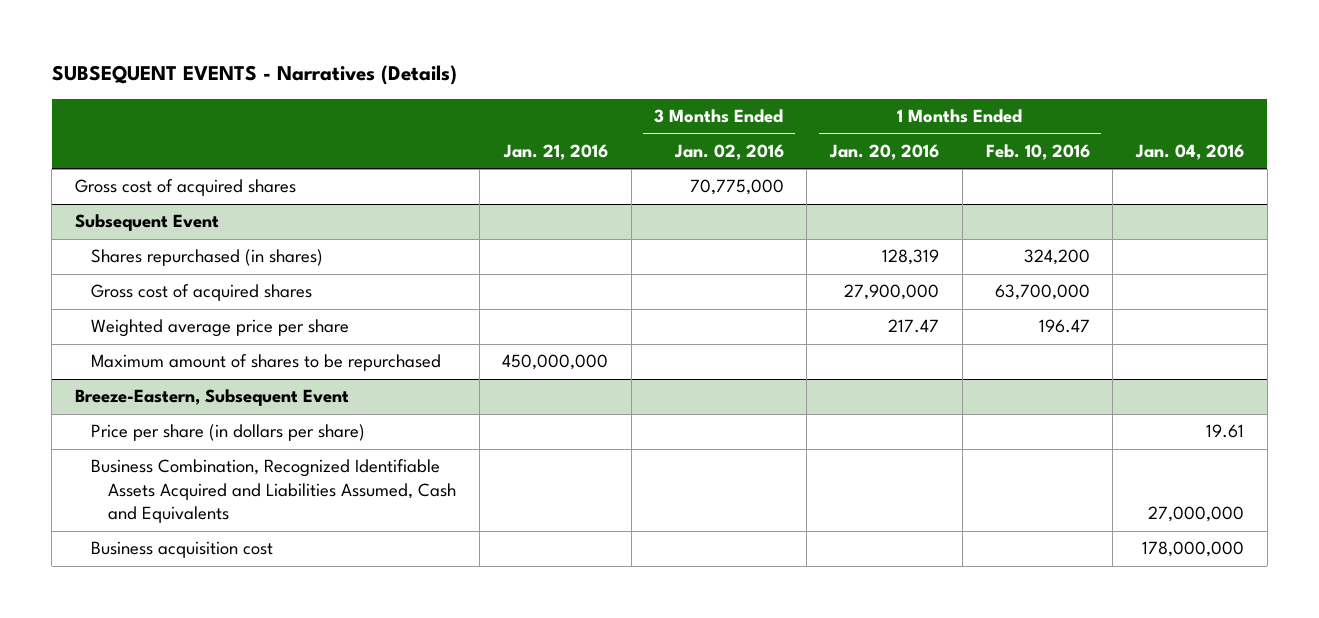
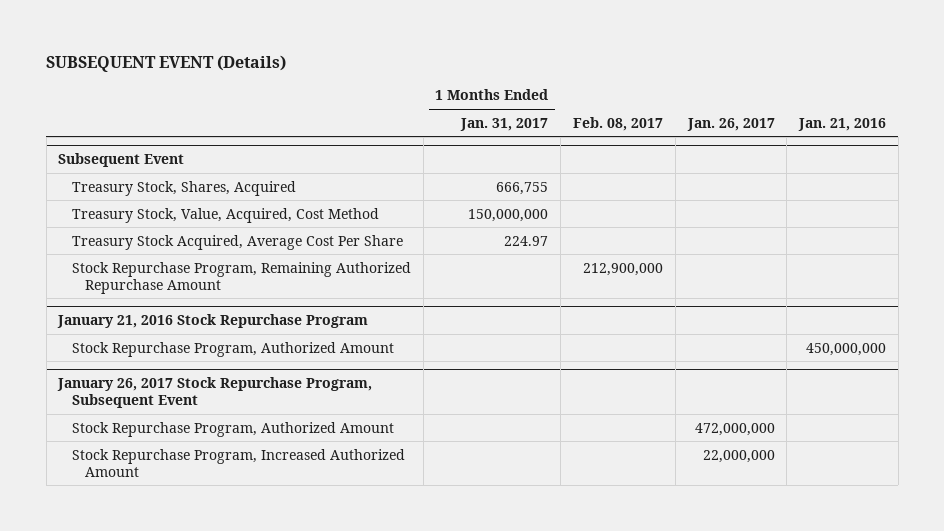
- SUBSEQUENT EVENTS - Narratives (Details)
+ SUBSEQUENT EVENT (Details)
- | Jan. 21, 2016 | 3 Months Ended Jan. 02, 2016 | 1 Months Ended Jan. 20, 2016 | 1 Months Ended Feb. 10, 2016 | Jan. 04, 2016
+ | 1 Months Ended Jan. 31, 2017 | Feb. 08, 2017 | Jan. 26, 2017 | Jan. 21, 2016
- Gross cost of acquired shares | | 70,775,000 | | |
@ Subsequent Event
- Shares repurchased (in shares) | | | 128,319 | 324,200 |
- Gross cost of acquired shares | | | 27,900,000 | 63,700,000 |
- Weighted average price per share | | | 217.47 | 196.47 |
- Maximum amount of shares to be repurchased | 450,000,000 | | | |
- Breeze-Eastern, Subsequent Event
- Price per share (in dollars per share) | | | | | 19.61
- Business Combination, Recognized Identifiable Assets Acquired and Liabilities Assumed, Cash and Equivalents | | | | | 27,000,000
- Business acquisition cost | | | | | 178,000,000
@ Subsequent Event
+ Treasury Stock, Shares, Acquired | 666,755 | | |
+ Treasury Stock, Value, Acquired, Cost Method | 150,000,000 | | |
+ Treasury Stock Acquired, Average Cost Per Share | 224.97 | | |
+ Stock Repurchase Program, Remaining Authorized Repurchase Amount | | 212,900,000 | |
+ January 21, 2016 Stock Repurchase Program
+ Stock Repurchase Program, Authorized Amount | | | | 450,000,000
+ January 26, 2017 Stock Repurchase Program, Subsequent Event
+ Stock Repurchase Program, Authorized Amount | | | 472,000,000 |
+ Stock Repurchase Program, Increased Authorized Amount | | | 22,000,000 |

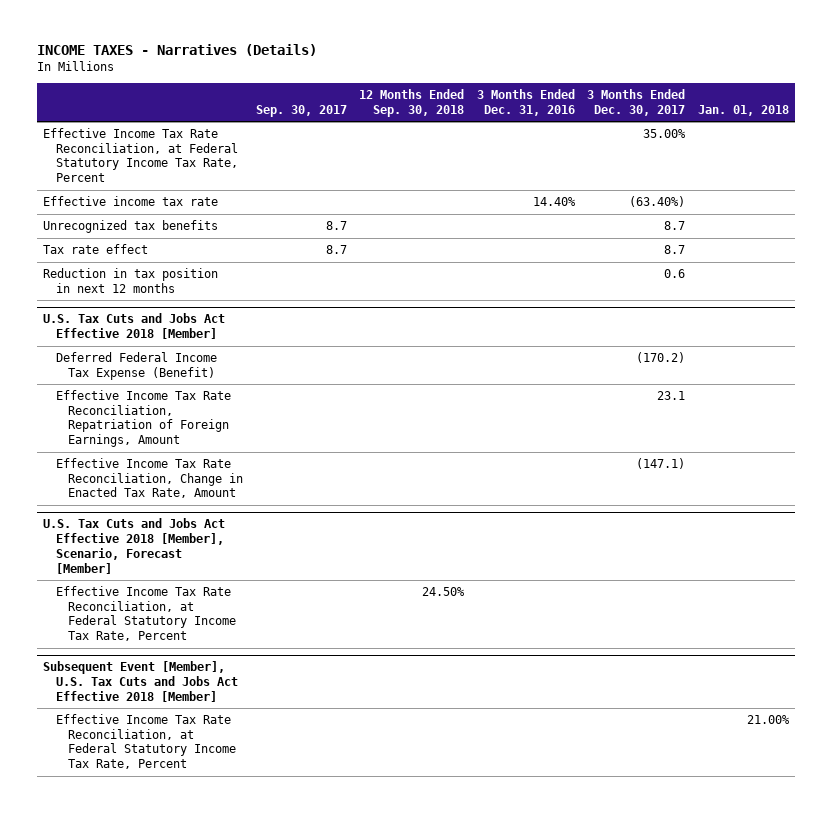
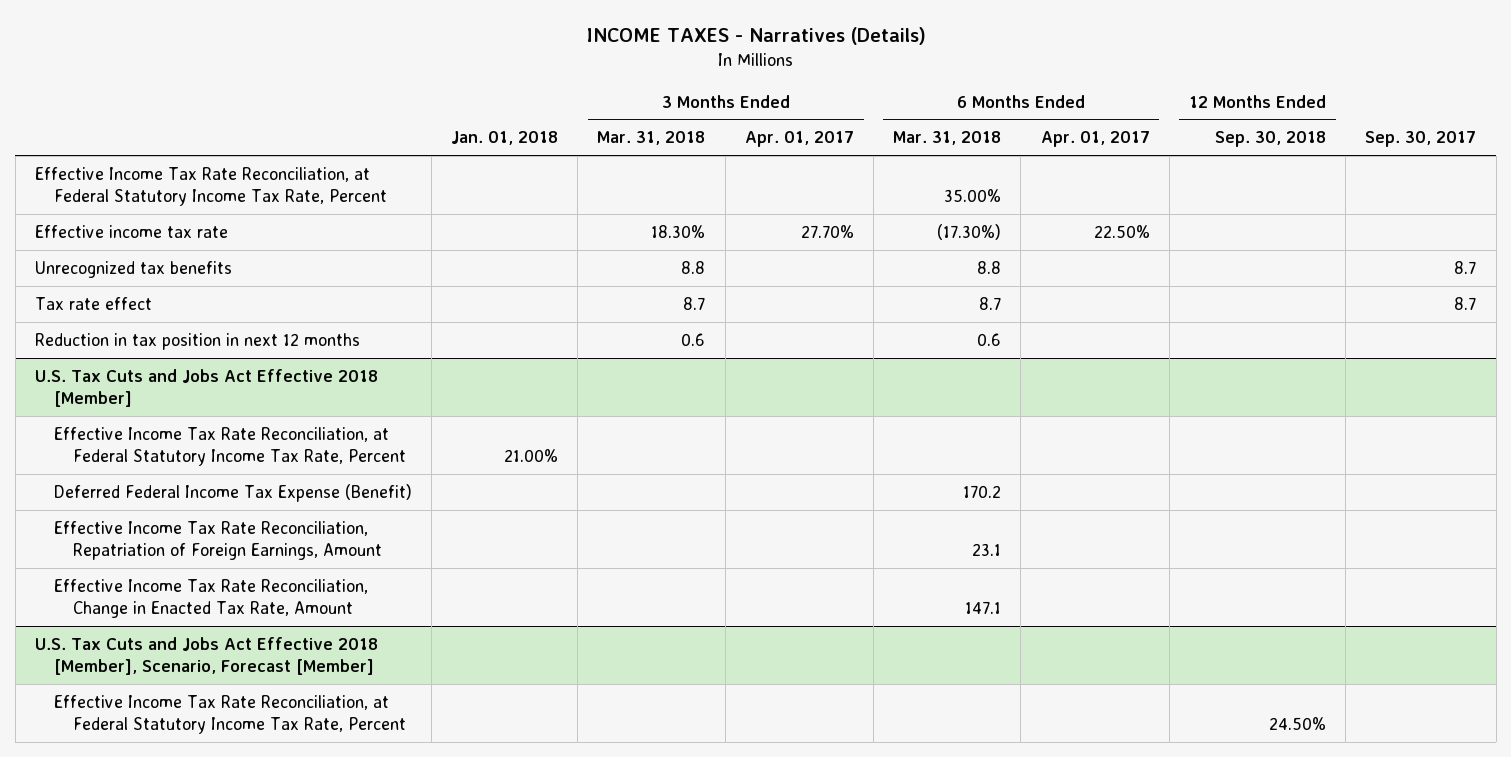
- | Sep. 30, 2017 | 12 Months Ended Sep. 30, 2018 | 3 Months Ended Dec. 31, 2016 | 3 Months Ended Dec. 30, 2017 | Jan. 01, 2018
+ | Jan. 01, 2018 | 3 Months Ended Mar. 31, 2018 | 3 Months Ended Apr. 01, 2017 | 6 Months Ended Mar. 31, 2018 | 6 Months Ended Apr. 01, 2017 | 12 Months Ended Sep. 30, 2018 | Sep. 30, 2017
@ U.S. Tax Cuts and Jobs Act Effective 2018 [Member]
+ Effective Income Tax Rate Reconciliation, at Federal Statutory Income Tax Rate, Percent | 21.00% | | | | | |
- Subsequent Event [Member], U.S. Tax Cuts and Jobs Act Effective 2018 [Member]
- Effective Income Tax Rate Reconciliation, at Federal Statutory Income Tax Rate, Percent | | | | | 21.00%

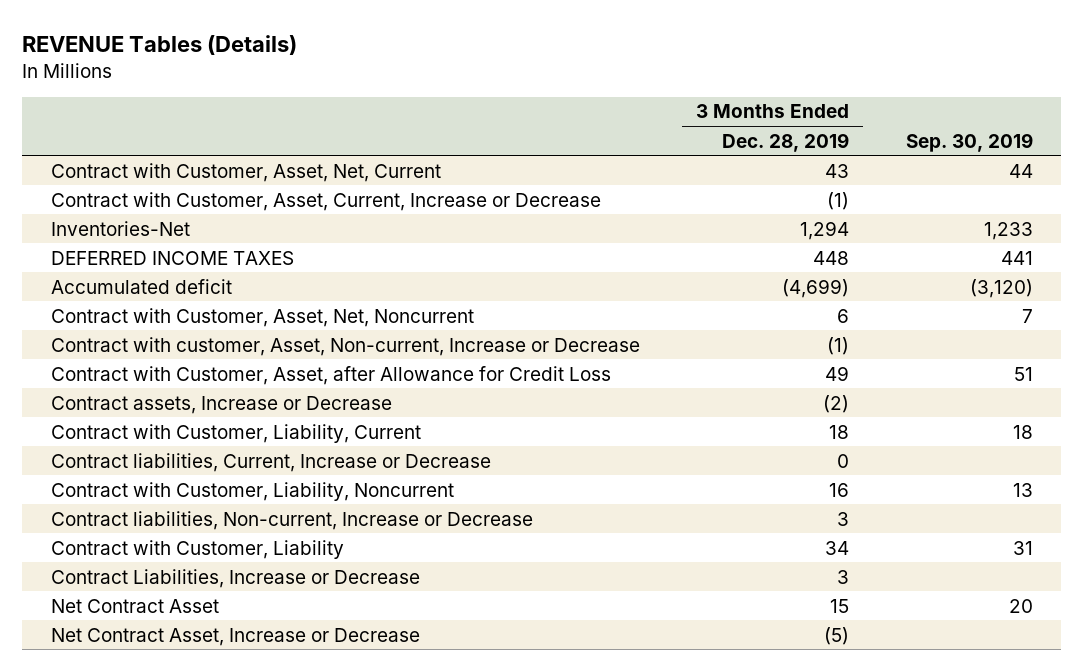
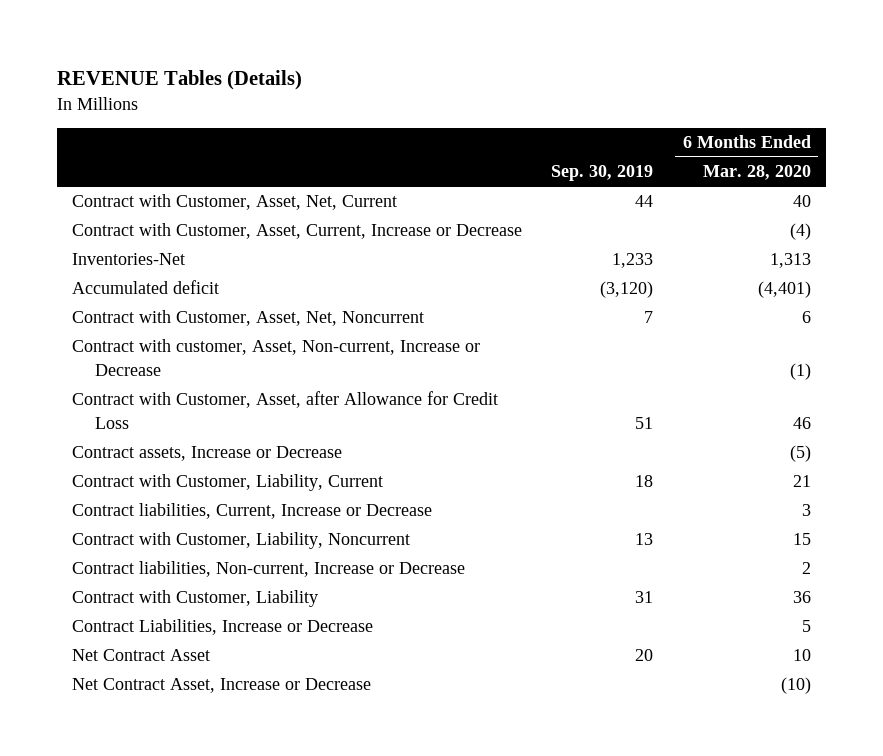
- | 3 Months Ended Dec. 28, 2019 | Sep. 30, 2019
+ | Sep. 30, 2019 | 6 Months Ended Mar. 28, 2020
- DEFERRED INCOME TAXES | 448 | 441

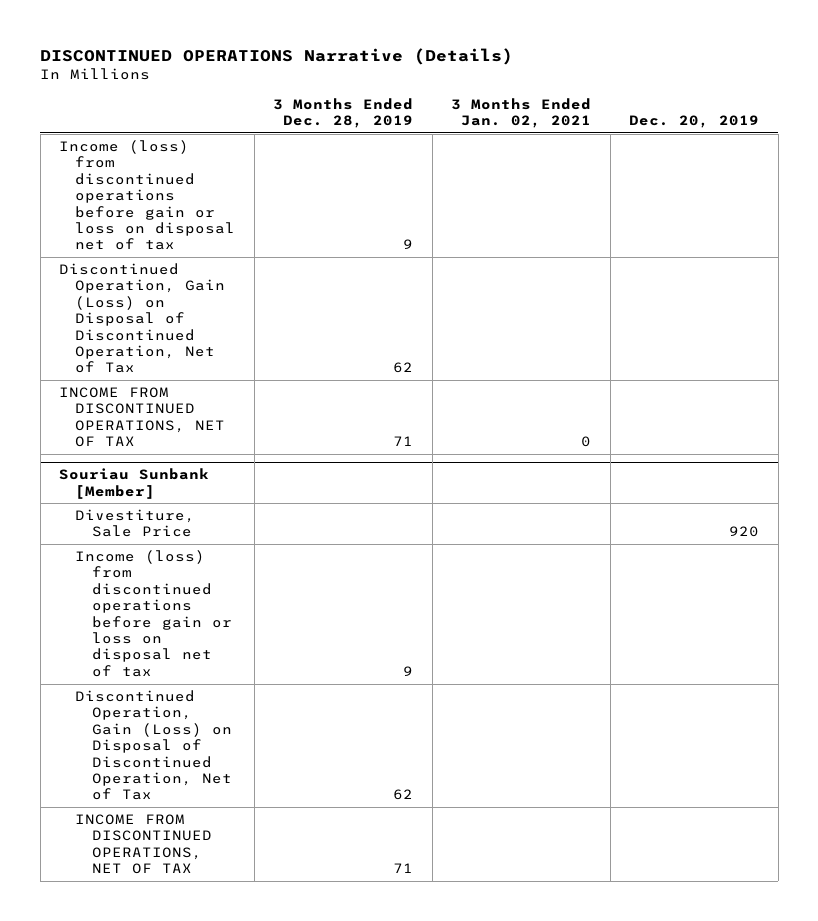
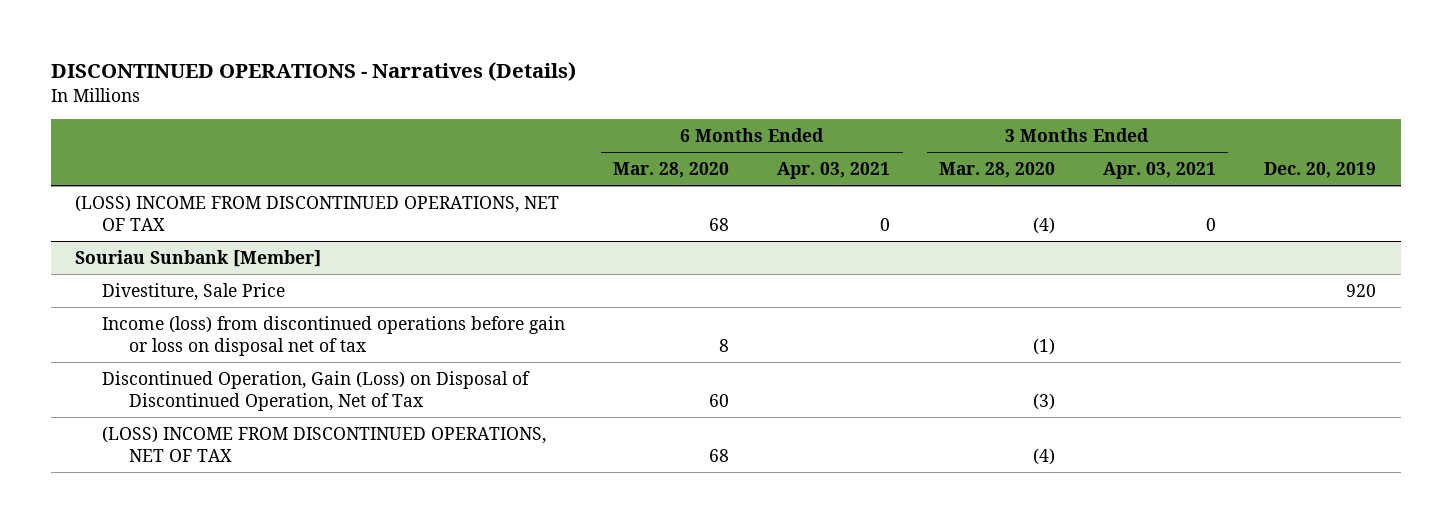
- DISCONTINUED OPERATIONS Narrative (Details)
+ DISCONTINUED OPERATIONS - Narratives (Details)
- | 3 Months Ended Dec. 28, 2019 | 3 Months Ended Jan. 02, 2021 | Dec. 20, 2019
+ | 6 Months Ended Mar. 28, 2020 | 6 Months Ended Apr. 03, 2021 | 3 Months Ended Mar. 28, 2020 | 3 Months Ended Apr. 03, 2021 | Dec. 20, 2019
- Income (loss) from discontinued operations before gain or loss on disposal net of tax | 9 | |
- Discontinued Operation, Gain (Loss) on Disposal of Discontinued Operation, Net of Tax | 62 | |
- INCOME FROM DISCONTINUED OPERATIONS, NET OF TAX | 71 | 0 |
+ (LOSS) INCOME FROM DISCONTINUED OPERATIONS, NET OF TAX | 68 | 0 | (4) | 0 |
@ Souriau Sunbank [Member]
- INCOME FROM DISCONTINUED OPERATIONS, NET OF TAX | 71 | |
+ (LOSS) INCOME FROM DISCONTINUED OPERATIONS, NET OF TAX | 68 | | (4) | |

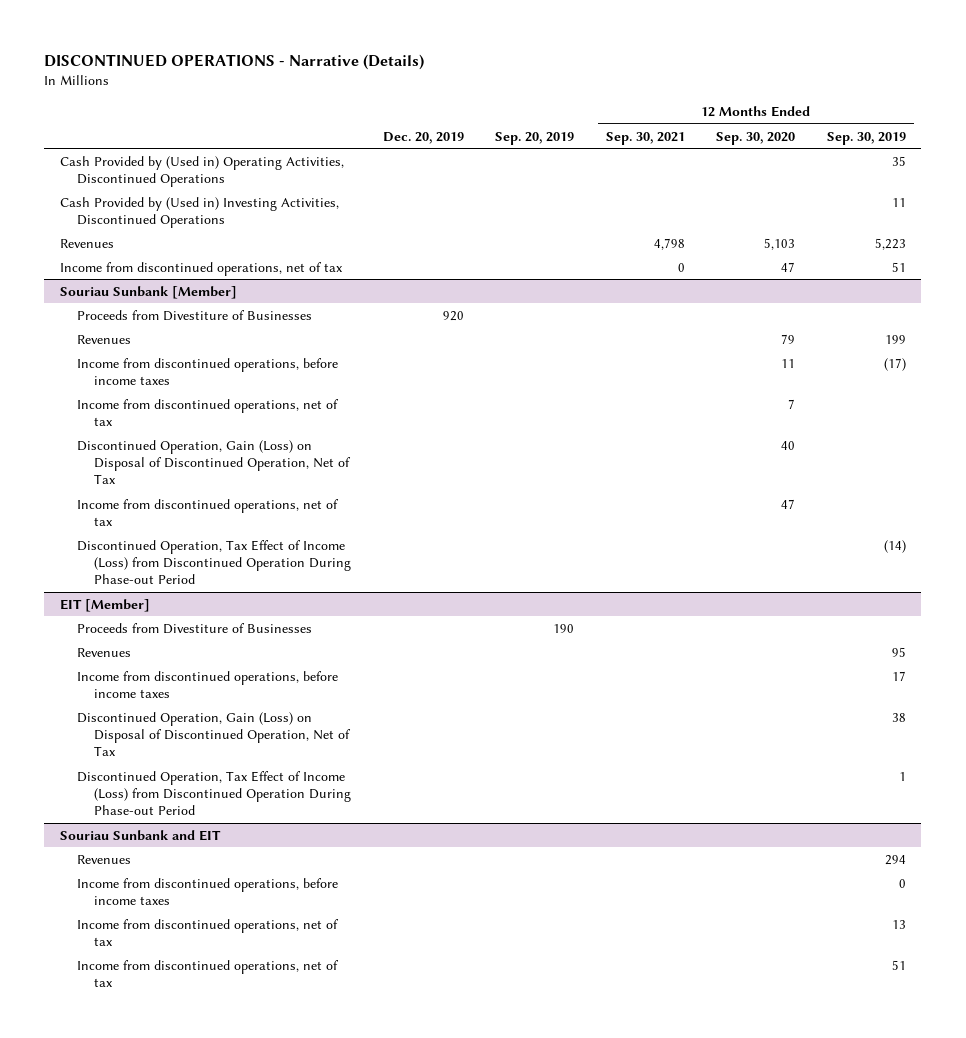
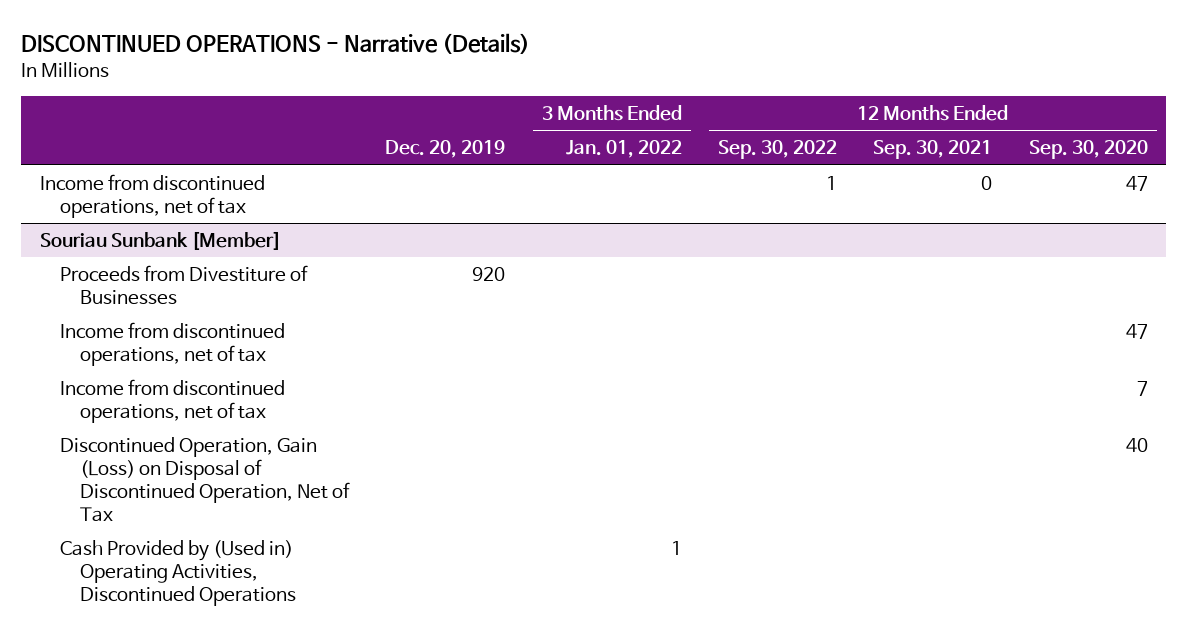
- | Dec. 20, 2019 | Sep. 20, 2019 | 12 Months Ended Sep. 30, 2021 | 12 Months Ended Sep. 30, 2020 | 12 Months Ended Sep. 30, 2019
+ | Dec. 20, 2019 | 3 Months Ended Jan. 01, 2022 | 12 Months Ended Sep. 30, 2022 | 12 Months Ended Sep. 30, 2021 | 12 Months Ended Sep. 30, 2020
- Cash Provided by (Used in) Operating Activities, Discontinued Operations | | | | | 35
- Cash Provided by (Used in) Investing Activities, Discontinued Operations | | | | | 11
- Revenues | | | 4,798 | 5,103 | 5,223
@ Souriau Sunbank [Member]
- Revenues | | | | 79 | 199
- Income from discontinued operations, before income taxes | | | | 11 | (17)
moved up: Income from discontinued operations, net of tax | | | | | 47
- Discontinued Operation, Tax Effect of Income (Loss) from Discontinued Operation During Phase-out Period | | | | | (14)
- EIT [Member]
- Proceeds from Divestiture of Businesses | | 190 | | |
- Revenues | | | | | 95
- Income from discontinued operations, before income taxes | | | | | 17
- Discontinued Operation, Gain (Loss) on Disposal of Discontinued Operation, Net of Tax | | | | | 38
- Discontinued Operation, Tax Effect of Income (Loss) from Discontinued Operation During Phase-out Period | | | | | 1
- Souriau Sunbank and EIT
- Revenues | | | | | 294
- Income from discontinued operations, before income taxes | | | | | 0
- Income from discontinued operations, net of tax | | | | | 13
- Income from discontinued operations, net of tax | | | | | 51
@ Souriau Sunbank [Member]
+ Cash Provided by (Used in) Operating Activities, Discontinued Operations | | 1 | | |

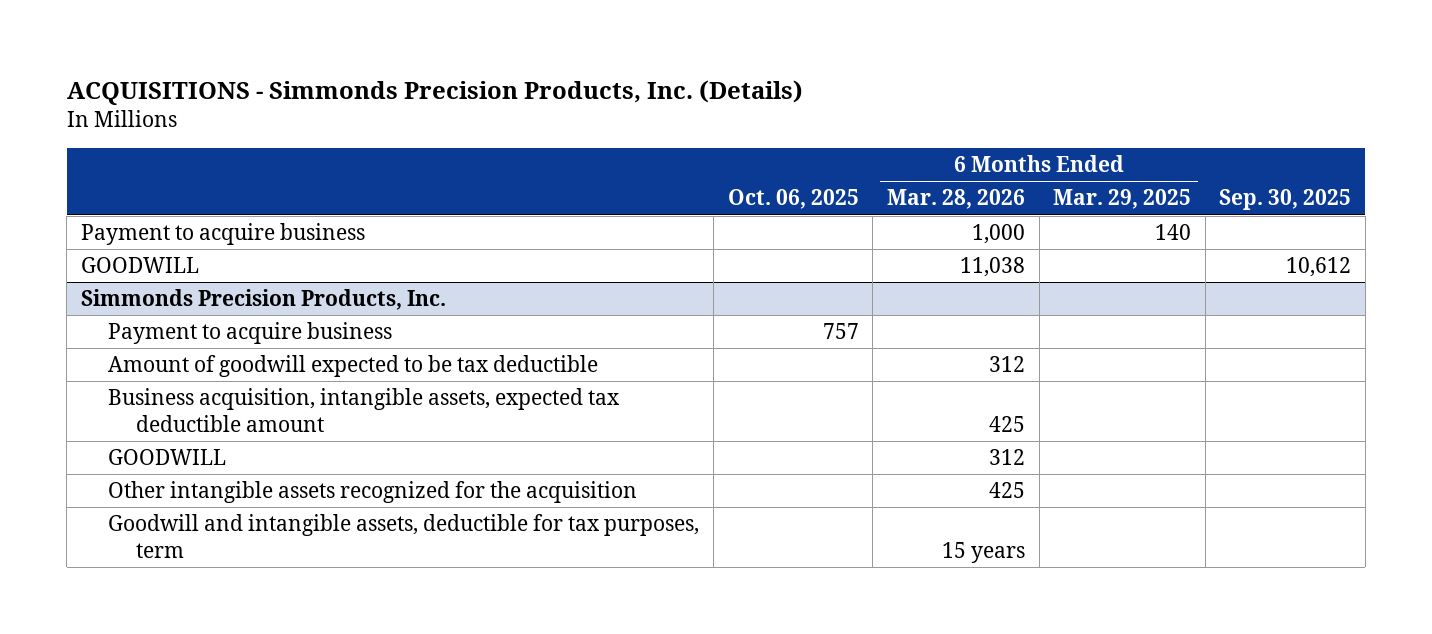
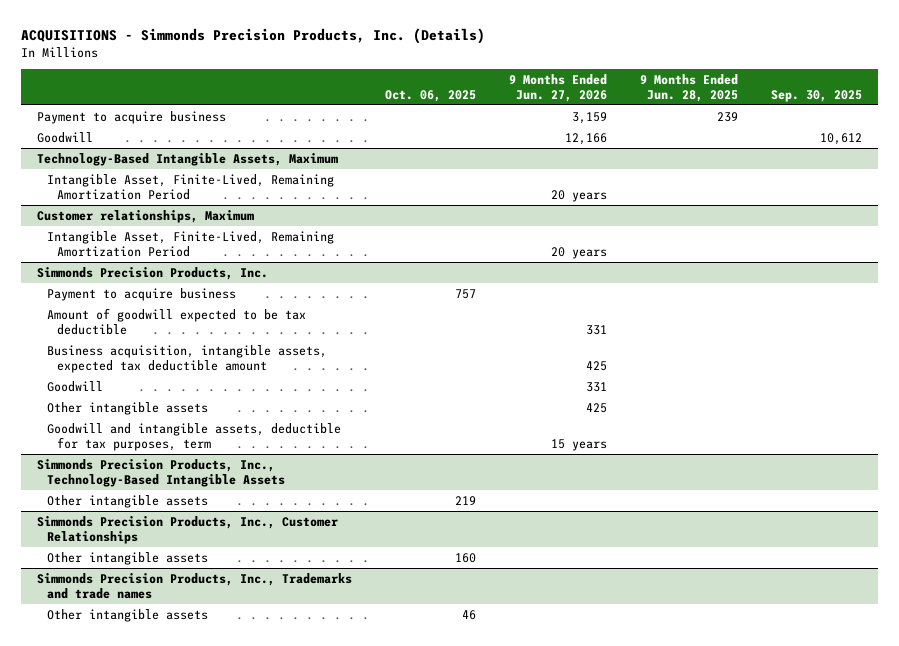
- | Oct. 06, 2025 | 6 Months Ended Mar. 28, 2026 | 6 Months Ended Mar. 29, 2025 | Sep. 30, 2025
+ | Oct. 06, 2025 | 9 Months Ended Jun. 27, 2026 | 9 Months Ended Jun. 28, 2025 | Sep. 30, 2025
- GOODWILL | | 11,038 | | 10,612
+ Goodwill | | 12,166 | | 10,612
+ Technology-Based Intangible Assets, Maximum
+ Intangible Asset, Finite-Lived, Remaining Amortization Period | | 20 years | |
+ Customer relationships, Maximum
+ Intangible Asset, Finite-Lived, Remaining Amortization Period | | 20 years | |
@ Simmonds Precision Products, Inc.
- GOODWILL | | 312 | |
- Other intangible assets recognized for the acquisition | | 425 | |
+ Goodwill | | 331 | |
+ Other intangible assets | | 425 | |
+ Simmonds Precision Products, Inc., Technology-Based Intangible Assets
+ Other intangible assets | 219 | | |
+ Simmonds Precision Products, Inc., Customer Relationships
+ Other intangible assets | 160 | | |
+ Simmonds Precision Products, Inc., Trademarks and trade names
+ Other intangible assets | 46 | | |

